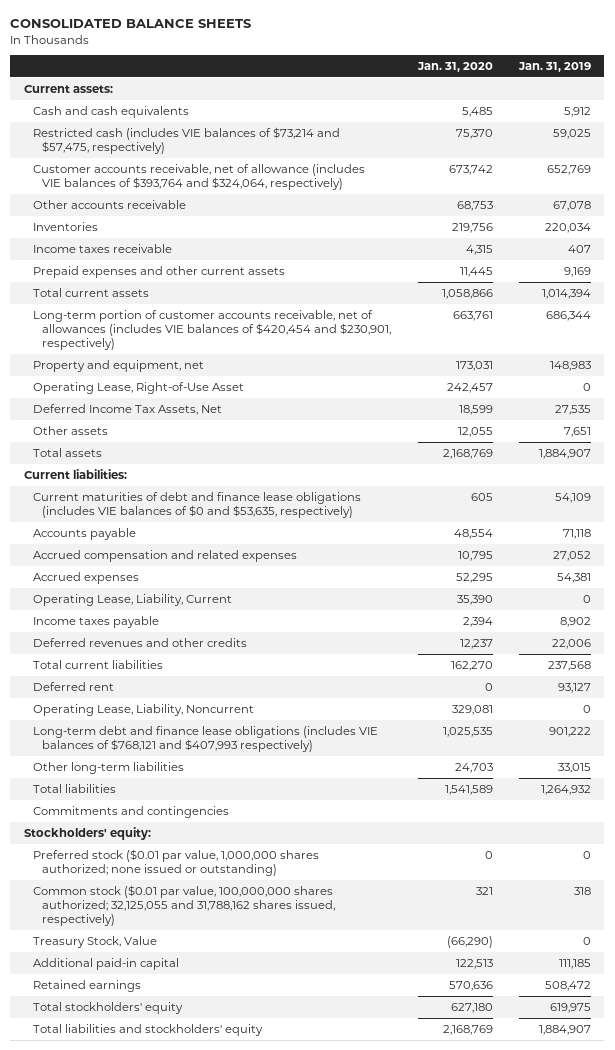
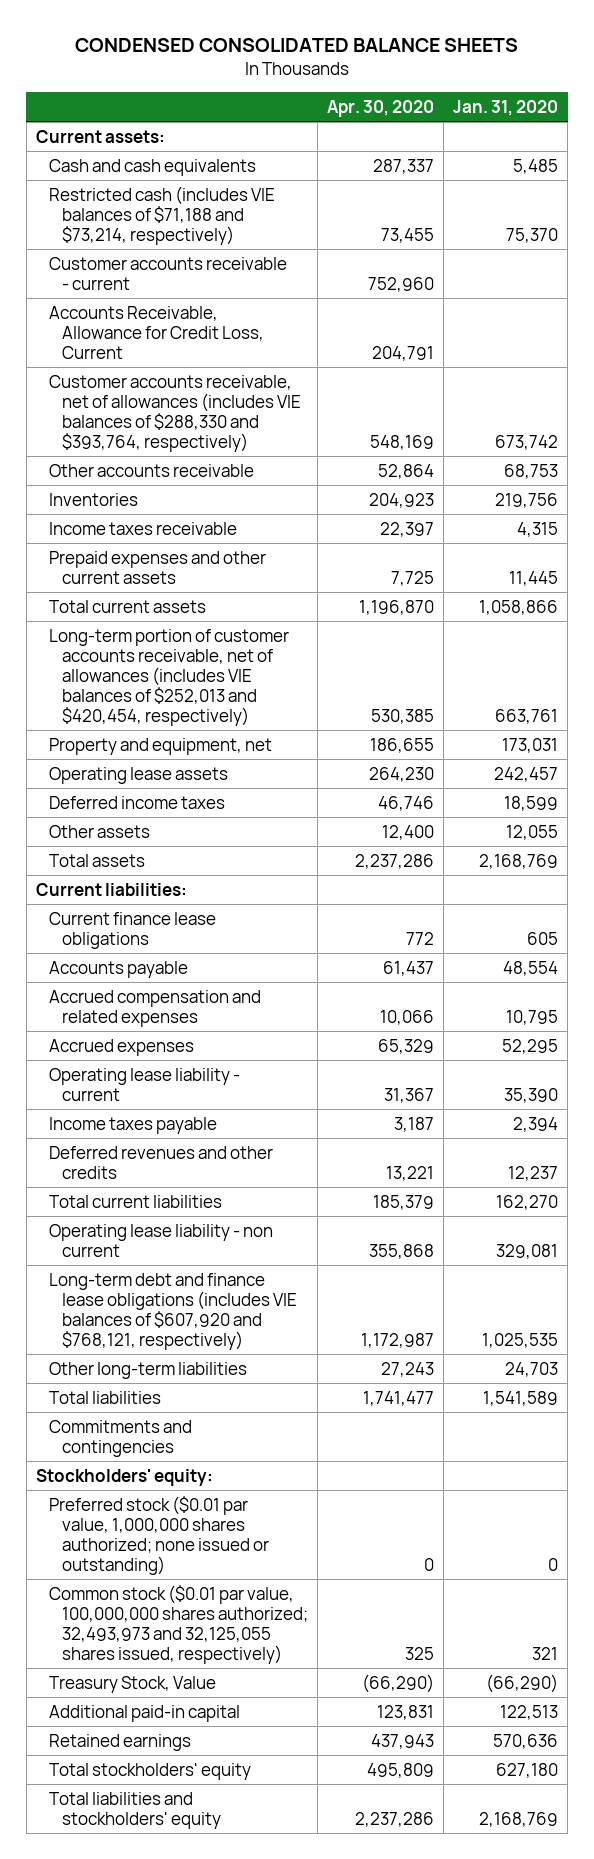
- CONSOLIDATED BALANCE SHEETS
+ CONDENSED CONSOLIDATED BALANCE SHEETS
- | Jan. 31, 2020 | Jan. 31, 2019
+ | Apr. 30, 2020 | Jan. 31, 2020
- Restricted cash (includes VIE balances of $73,214 and $57,475, respectively) | 75,370 | 59,025
- Customer accounts receivable, net of allowance (includes VIE balances of $393,764 and $324,064, respectively) | 673,742 | 652,769
+ Restricted cash (includes VIE balances of $71,188 and $73,214, respectively) | 73,455 | 75,370
+ Customer accounts receivable - current | 752,960 |
+ Accounts Receivable, Allowance for Credit Loss, Current | 204,791 |
+ Customer accounts receivable, net of allowances (includes VIE balances of $288,330 and $393,764, respectively) | 548,169 | 673,742
- Long-term portion of customer accounts receivable, net of allowances (includes VIE balances of $420,454 and $230,901, respectively) | 663,761 | 686,344
+ Long-term portion of customer accounts receivable, net of allowances (includes VIE balances of $252,013 and $420,454, respectively) | 530,385 | 663,761
- Operating Lease, Right-of-Use Asset | 242,457 | 0
- Deferred Income Tax Assets, Net | 18,599 | 27,535
+ Operating lease assets | 264,230 | 242,457
+ Deferred income taxes | 46,746 | 18,599
- Current maturities of debt and finance lease obligations (includes VIE balances of $0 and $53,635, respectively) | 605 | 54,109
+ Current finance lease obligations | 772 | 605
- Operating Lease, Liability, Current | 35,390 | 0
+ Operating lease liability - current | 31,367 | 35,390
- Deferred rent | 0 | 93,127
- Operating Lease, Liability, Noncurrent | 329,081 | 0
- Long-term debt and finance lease obligations (includes VIE balances of $768,121 and $407,993 respectively) | 1,025,535 | 901,222
+ Operating lease liability - non current | 355,868 | 329,081
+ Long-term debt and finance lease obligations (includes VIE balances of $607,920 and $768,121, respectively) | 1,172,987 | 1,025,535
- Common stock ($0.01 par value, 100,000,000 shares authorized; 32,125,055 and 31,788,162 shares issued, respectively) | 321 | 318
+ Common stock ($0.01 par value, 100,000,000 shares authorized; 32,493,973 and 32,125,055 shares issued, respectively) | 325 | 321

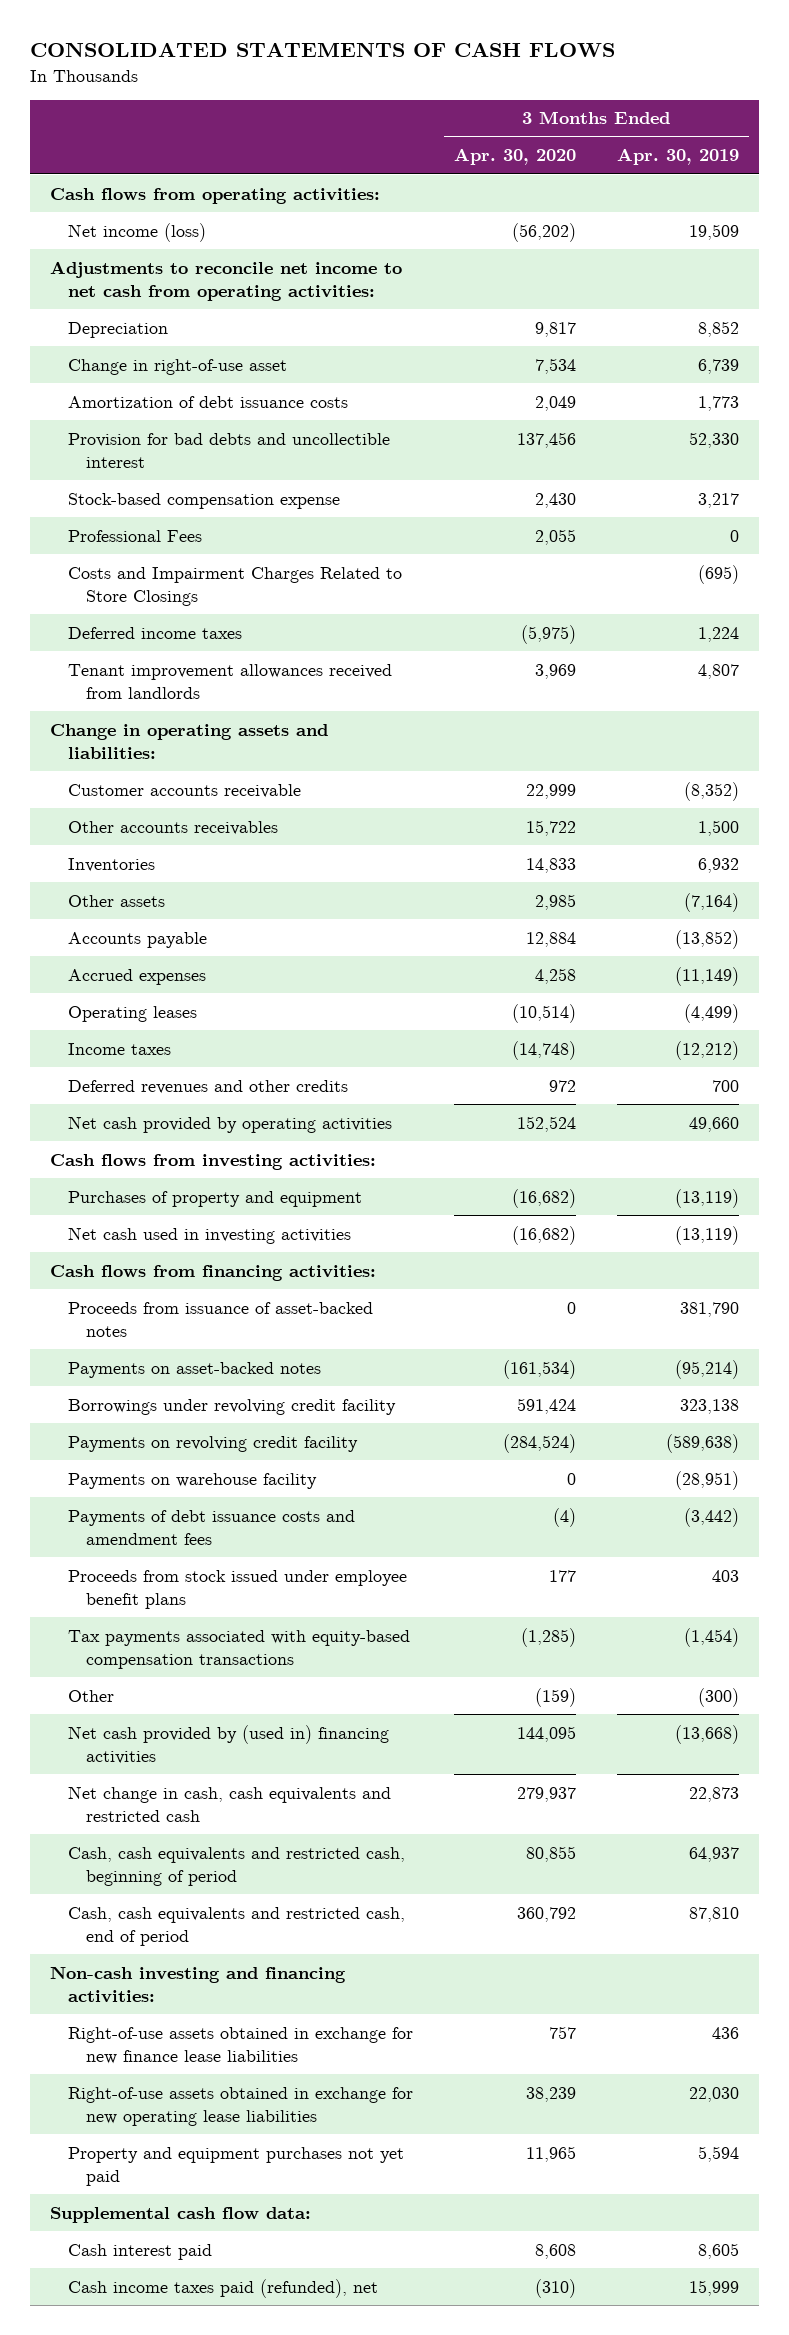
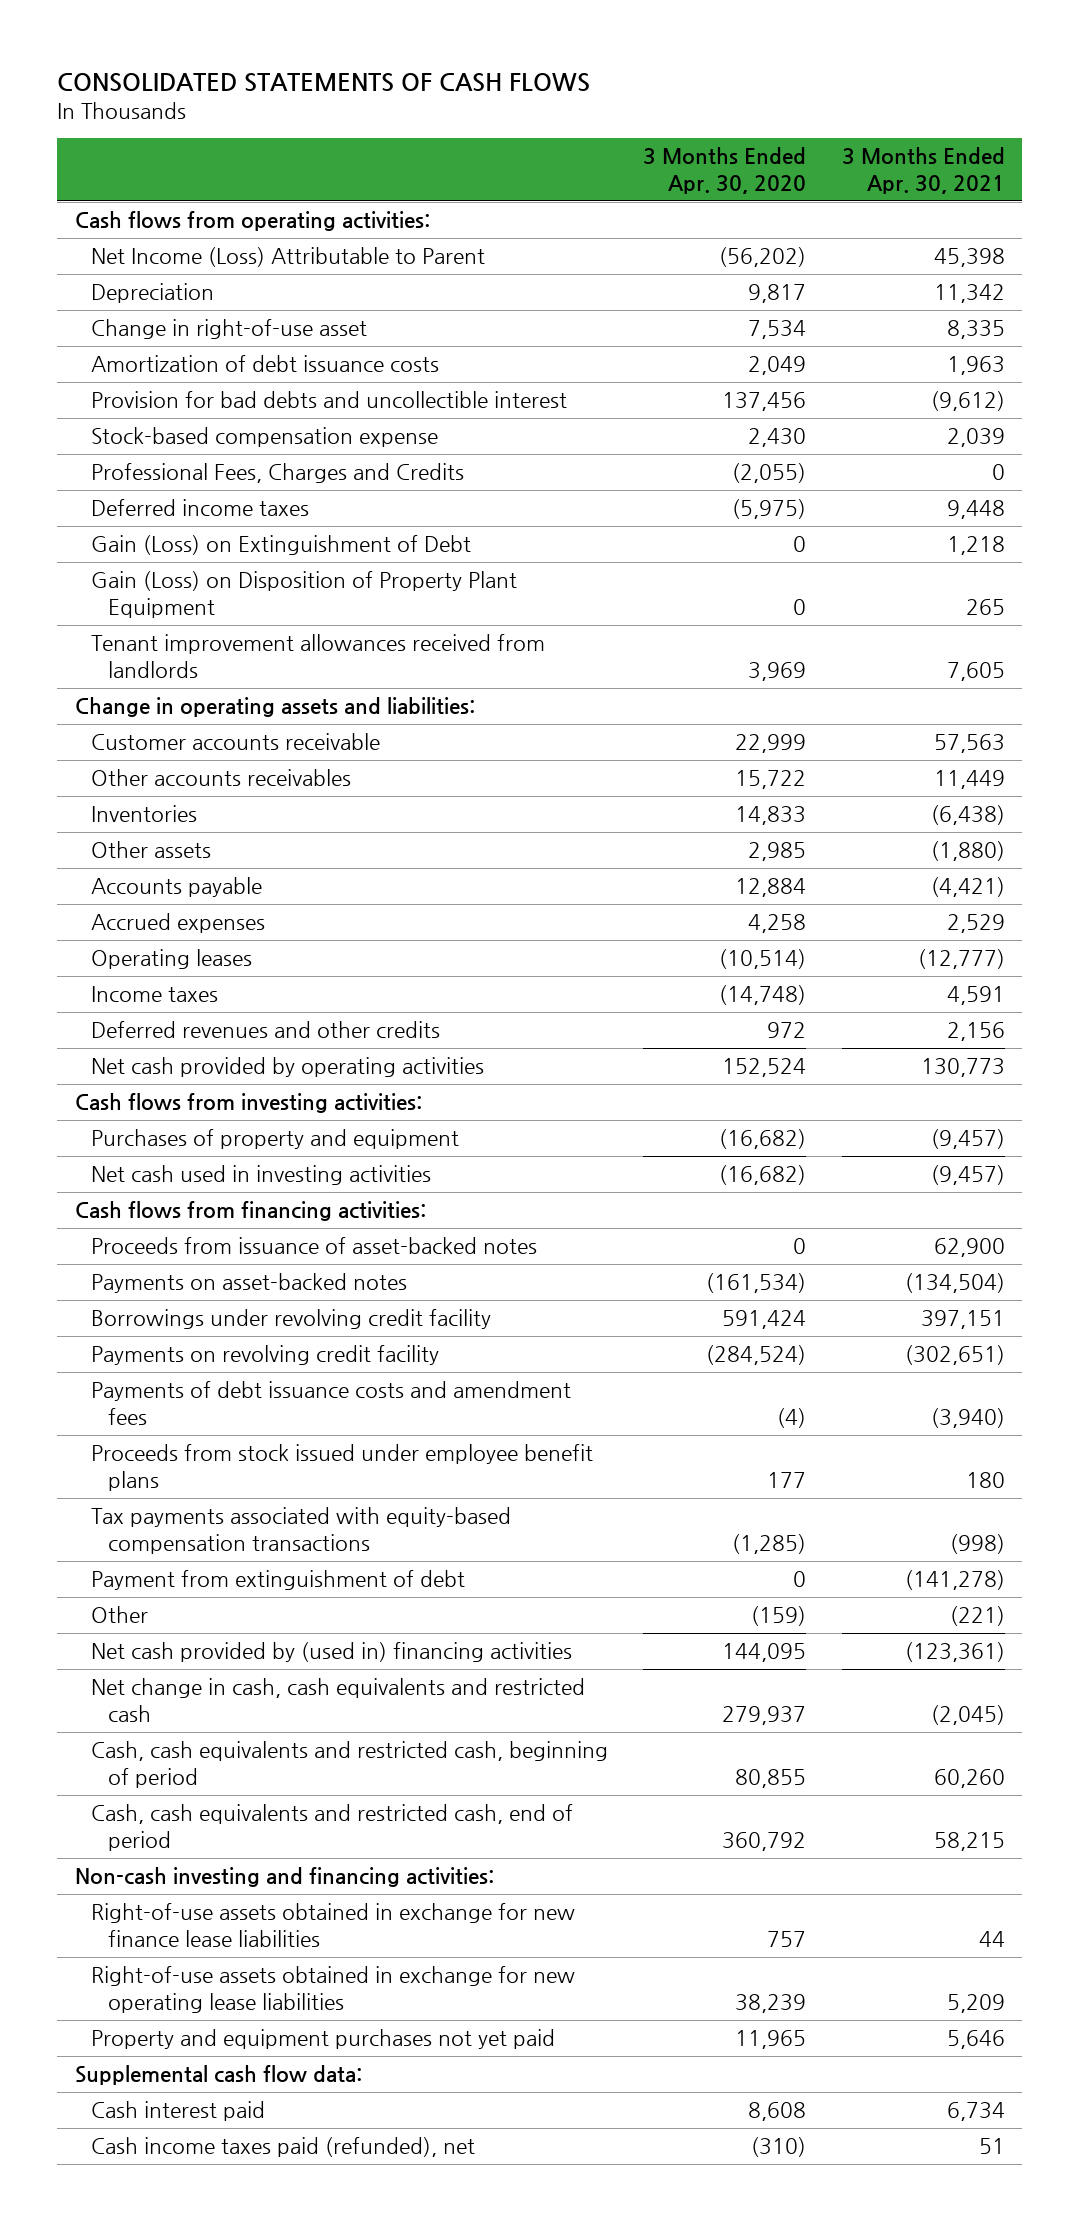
- | 3 Months Ended Apr. 30, 2020 | 3 Months Ended Apr. 30, 2019
+ | 3 Months Ended Apr. 30, 2020 | 3 Months Ended Apr. 30, 2021
- Net income (loss) | (56,202) | 19,509
- Adjustments to reconcile net income to net cash from operating activities:
+ Net Income (Loss) Attributable to Parent | (56,202) | 45,398
- Professional Fees | 2,055 | 0
- Costs and Impairment Charges Related to Store Closings | | (695)
+ Professional Fees, Charges and Credits | (2,055) | 0
+ Gain (Loss) on Extinguishment of Debt | 0 | 1,218
+ Gain (Loss) on Disposition of Property Plant Equipment | 0 | 265
- Payments on warehouse facility | 0 | (28,951)
+ Payment from extinguishment of debt | 0 | (141,278)

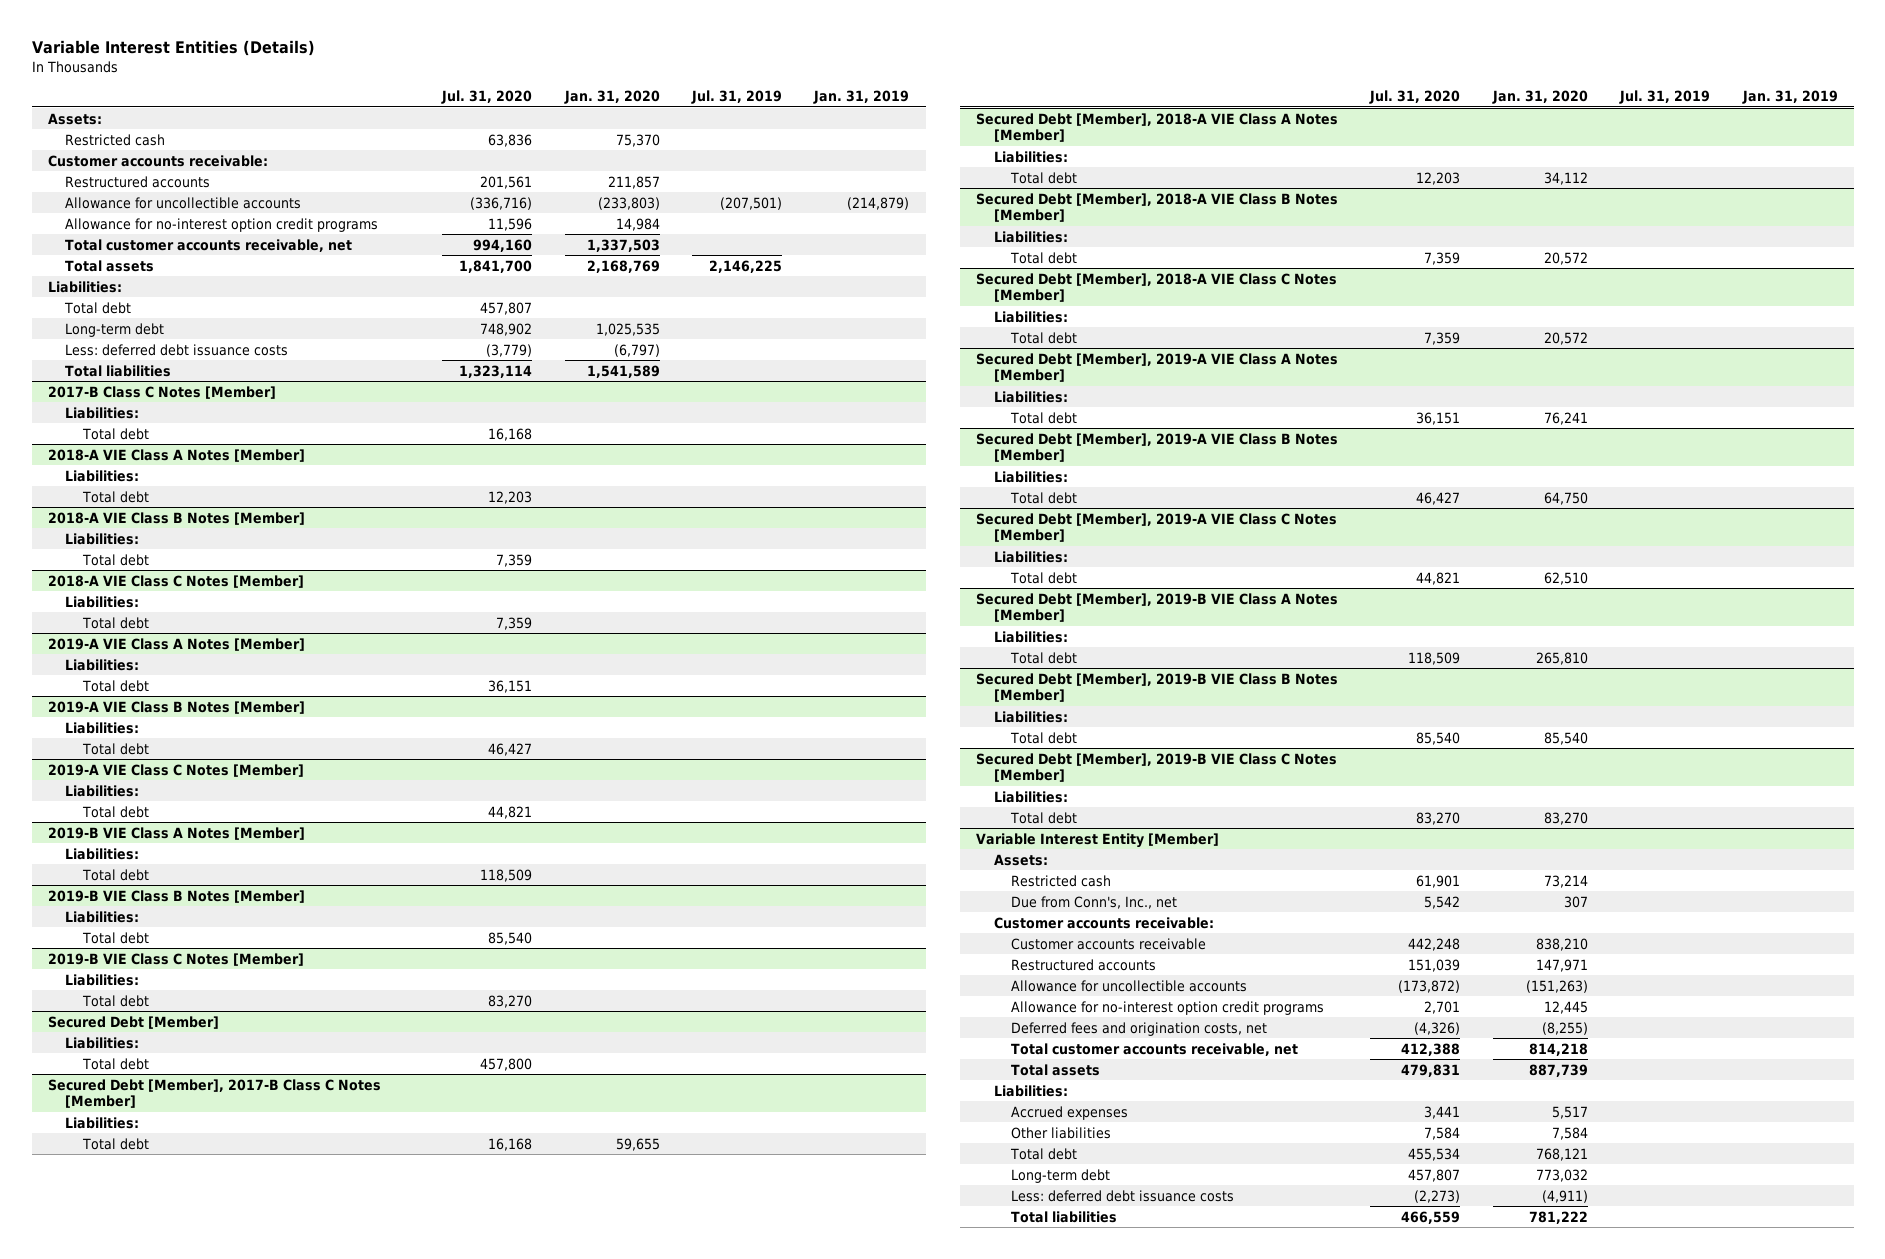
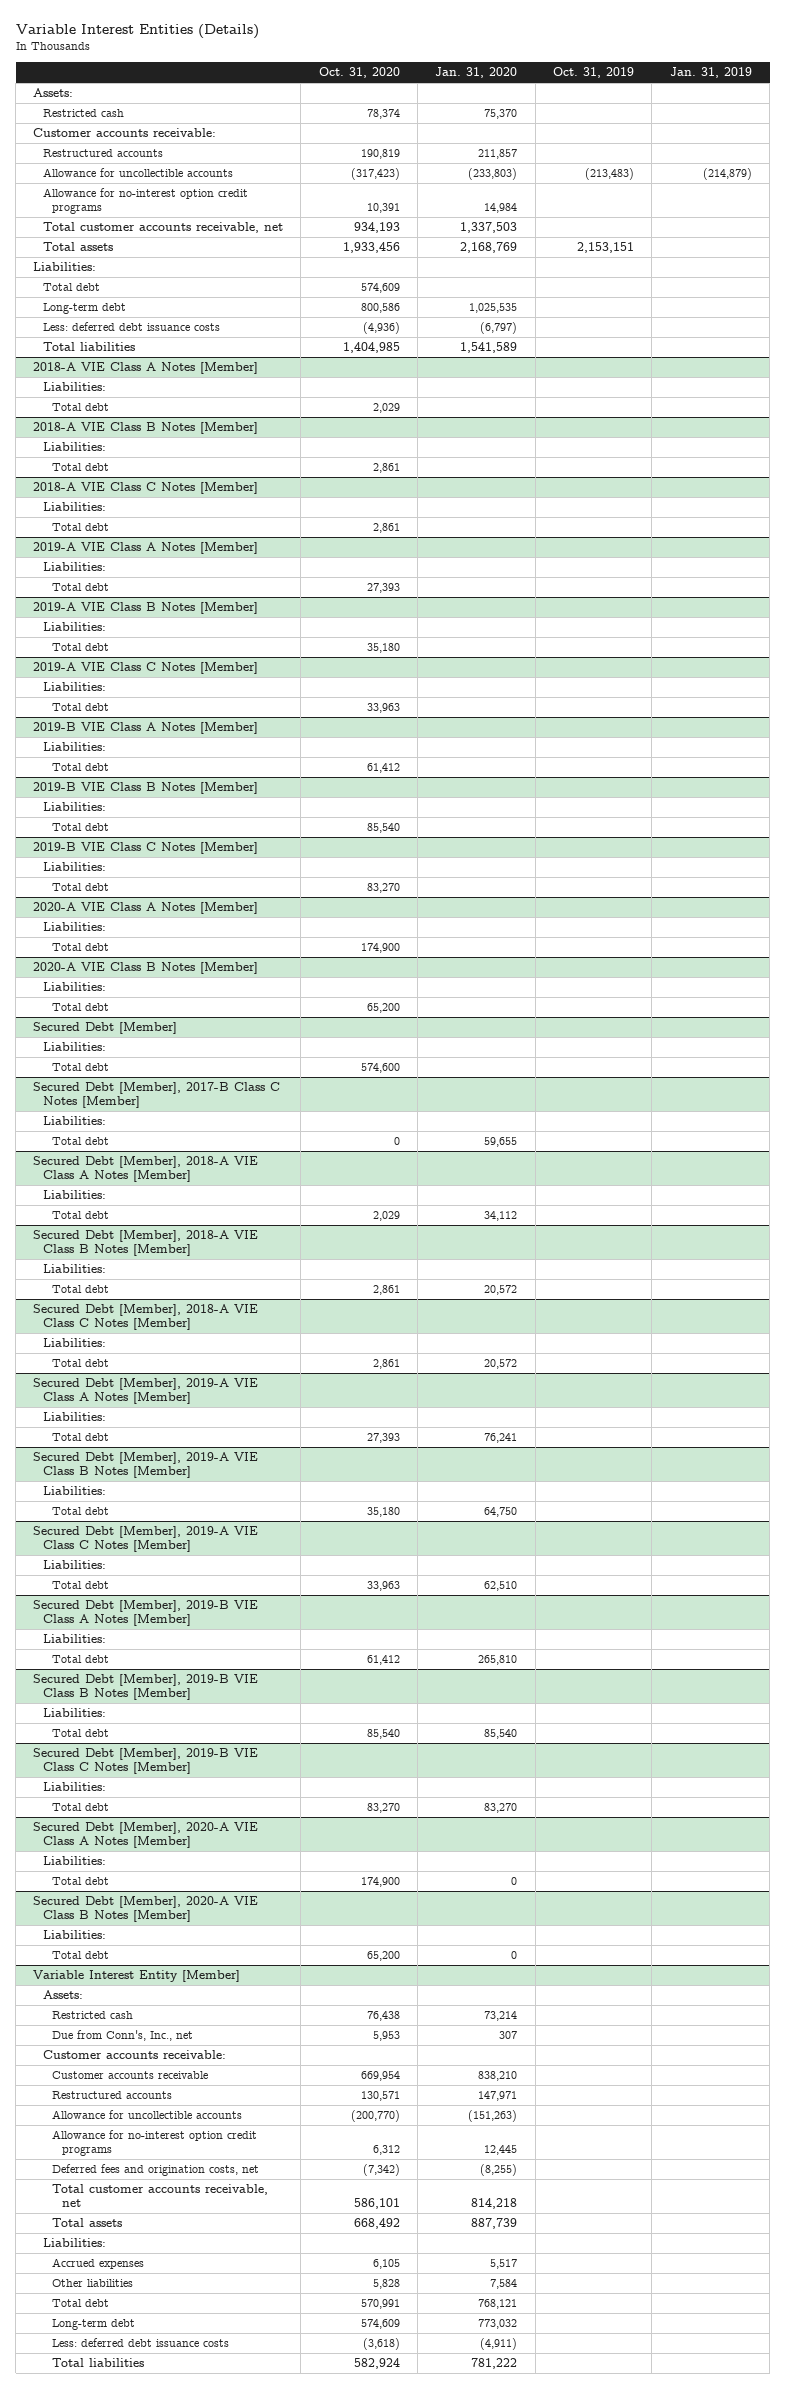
- | Jul. 31, 2020 | Jan. 31, 2020 | Jul. 31, 2019 | Jan. 31, 2019
+ | Oct. 31, 2020 | Jan. 31, 2020 | Oct. 31, 2019 | Jan. 31, 2019
- 2017-B Class C Notes [Member]
- Liabilities:
- Total debt | 16,168 | | |
+ 2020-A VIE Class A Notes [Member]
+ Liabilities:
+ Total debt | 174,900 | | |
+ 2020-A VIE Class B Notes [Member]
+ Liabilities:
+ Total debt | 65,200 | | |
+ Secured Debt [Member], 2020-A VIE Class A Notes [Member]
+ Liabilities:
+ Total debt | 174,900 | 0 | |
+ Secured Debt [Member], 2020-A VIE Class B Notes [Member]
+ Liabilities:
+ Total debt | 65,200 | 0 | |

